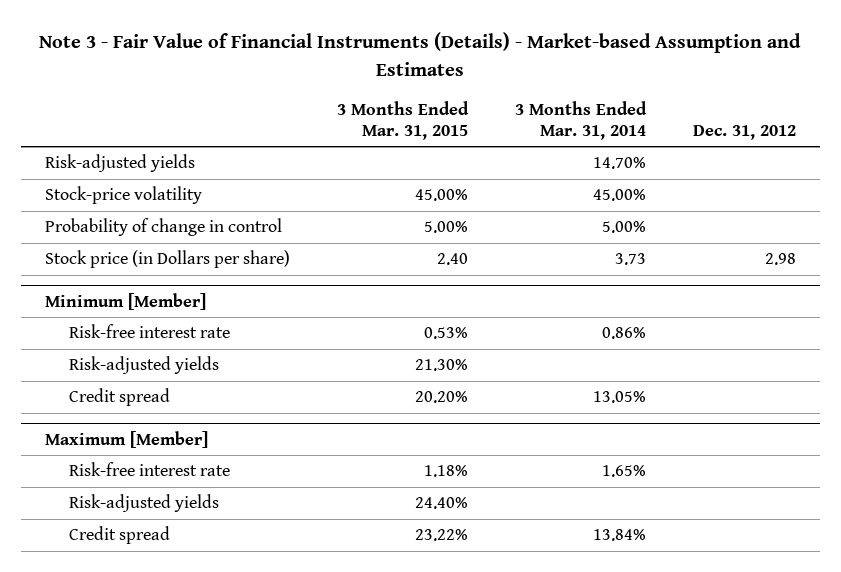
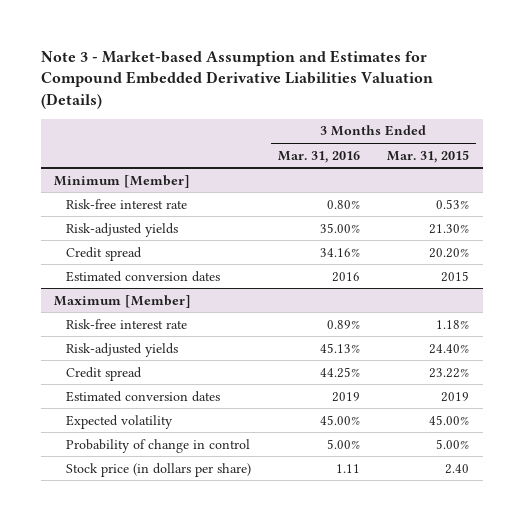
- Note 3 - Fair Value of Financial Instruments (Details) - Market-based Assumption and Estimates
+ Note 3 - Market-based Assumption and Estimates for Compound Embedded Derivative Liabilities Valuation (Details)
- | 3 Months Ended Mar. 31, 2015 | 3 Months Ended Mar. 31, 2014 | Dec. 31, 2012
+ | 3 Months Ended Mar. 31, 2016 | 3 Months Ended Mar. 31, 2015
- Risk-adjusted yields | | 14.70% |
- Stock-price volatility | 45.00% | 45.00% |
- Probability of change in control | 5.00% | 5.00% |
- Stock price (in Dollars per share) | 2.40 | 3.73 | 2.98
@ Minimum [Member]
+ Estimated conversion dates | 2016 | 2015
@ Maximum [Member]
+ Estimated conversion dates | 2019 | 2019
+ Expected volatility | 45.00% | 45.00%
+ Probability of change in control | 5.00% | 5.00%
+ Stock price (in dollars per share) | 1.11 | 2.40

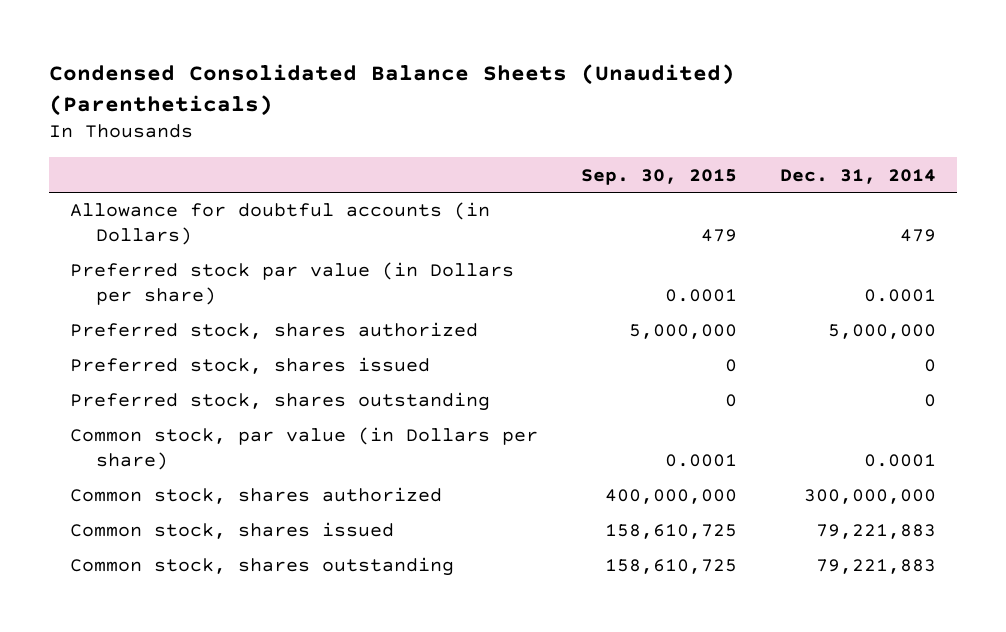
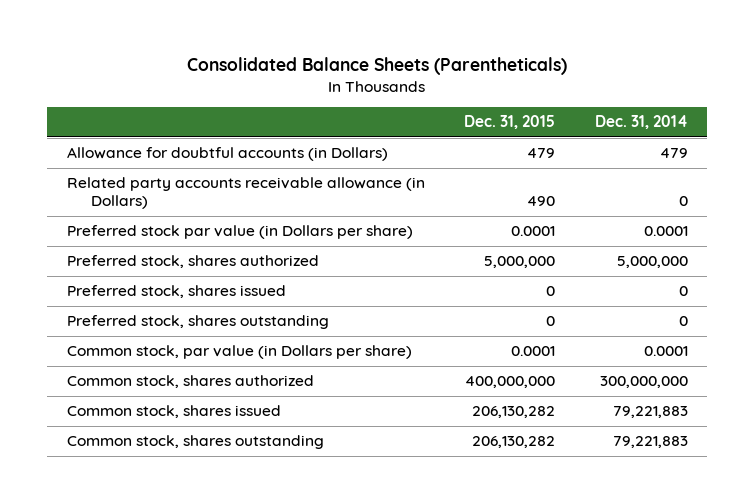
- Condensed Consolidated Balance Sheets (Unaudited) (Parentheticals)
+ Consolidated Balance Sheets (Parentheticals)
- | Sep. 30, 2015 | Dec. 31, 2014
+ | Dec. 31, 2015 | Dec. 31, 2014
+ Related party accounts receivable allowance (in Dollars) | 490 | 0

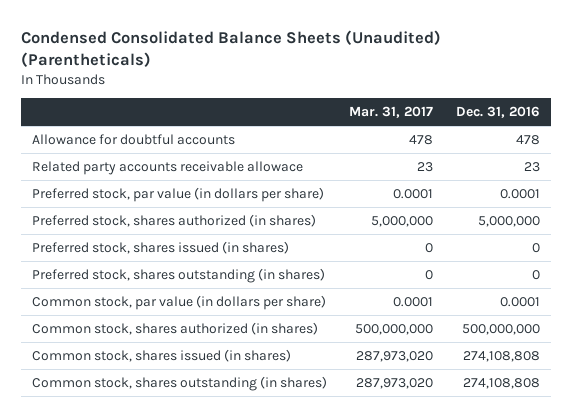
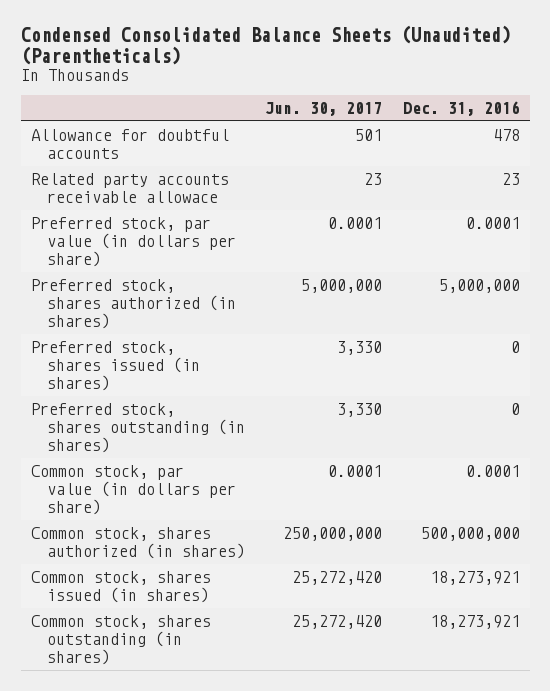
- | Mar. 31, 2017 | Dec. 31, 2016
+ | Jun. 30, 2017 | Dec. 31, 2016
- Common stock, shares issued (in shares) | 287,973,020 | 274,108,808
- Common stock, shares outstanding (in shares) | 287,973,020 | 274,108,808
+ Common stock, shares issued (in shares) | 25,272,420 | 18,273,921
+ Common stock, shares outstanding (in shares) | 25,272,420 | 18,273,921

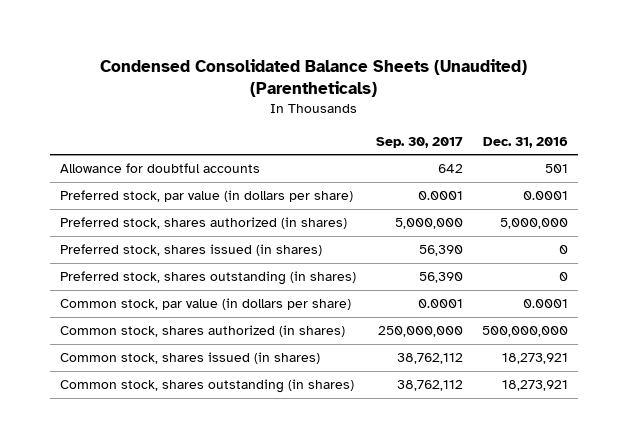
- | Jun. 30, 2017 | Dec. 31, 2016
+ | Sep. 30, 2017 | Dec. 31, 2016
- Allowance for doubtful accounts | 501 | 478
- Related party accounts receivable allowace | 23 | 23
+ Allowance for doubtful accounts | 642 | 501

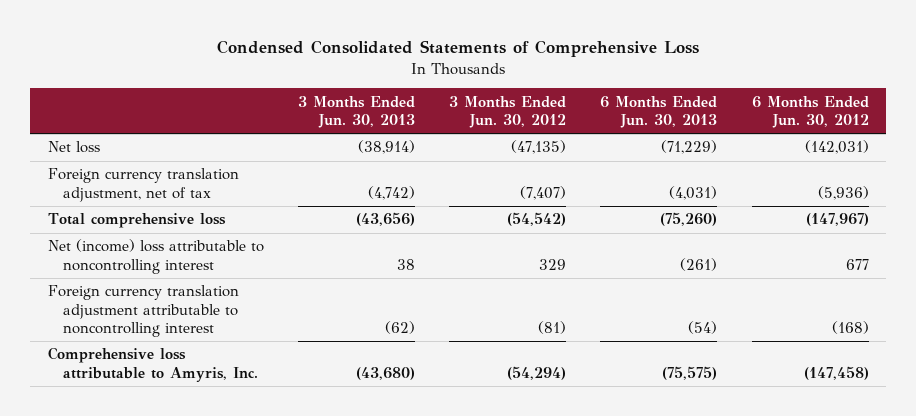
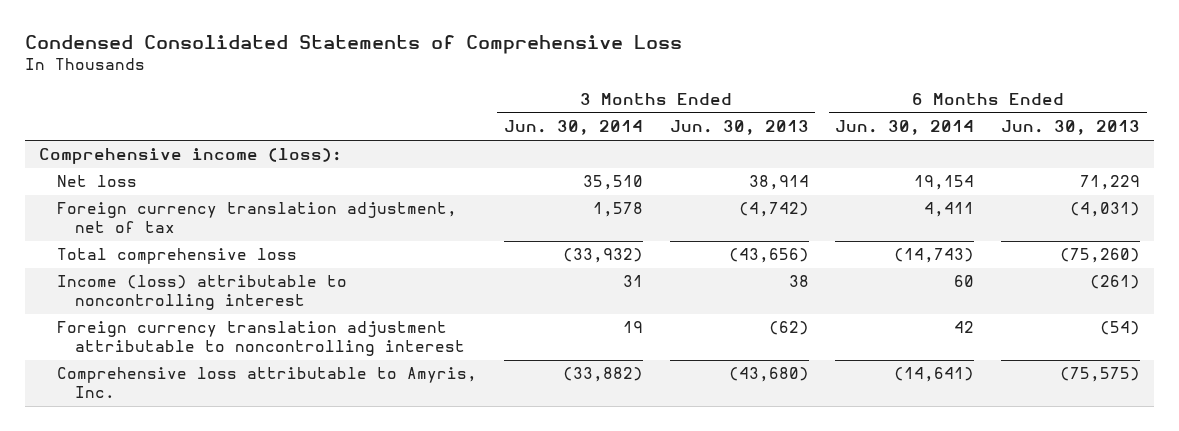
- | 3 Months Ended Jun. 30, 2013 | 3 Months Ended Jun. 30, 2012 | 6 Months Ended Jun. 30, 2013 | 6 Months Ended Jun. 30, 2012
+ | 3 Months Ended Jun. 30, 2014 | 3 Months Ended Jun. 30, 2013 | 6 Months Ended Jun. 30, 2014 | 6 Months Ended Jun. 30, 2013
- Net loss | (38,914) | (47,135) | (71,229) | (142,031)
+ Comprehensive income (loss):
+ Net loss | 35,510 | 38,914 | 19,154 | 71,229
- Net (income) loss attributable to noncontrolling interest | 38 | 329 | (261) | 677
+ Income (loss) attributable to noncontrolling interest | 31 | 38 | 60 | (261)

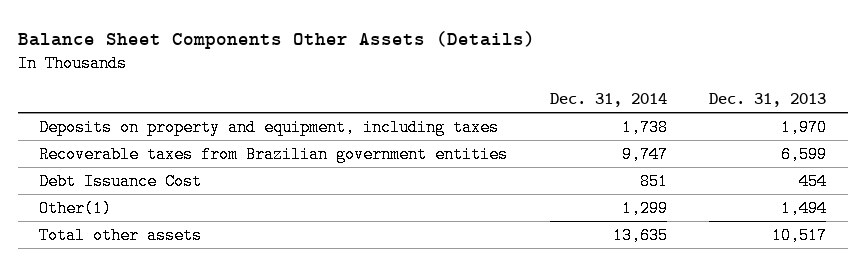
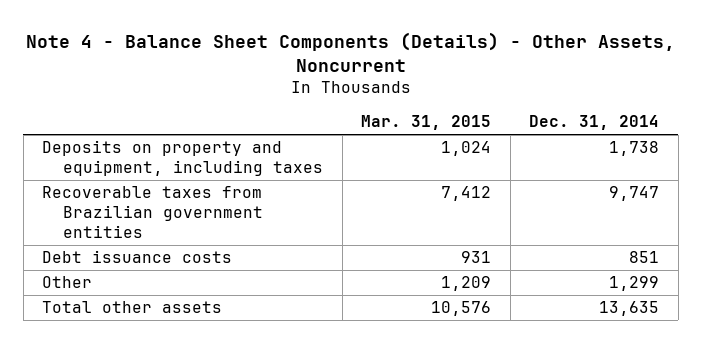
- Balance Sheet Components Other Assets (Details)
+ Note 4 - Balance Sheet Components (Details) - Other Assets, Noncurrent
- | Dec. 31, 2014 | Dec. 31, 2013
+ | Mar. 31, 2015 | Dec. 31, 2014
- Debt Issuance Cost | 851 | 454
- Other(1) | 1,299 | 1,494
+ Debt issuance costs | 931 | 851
+ Other | 1,209 | 1,299

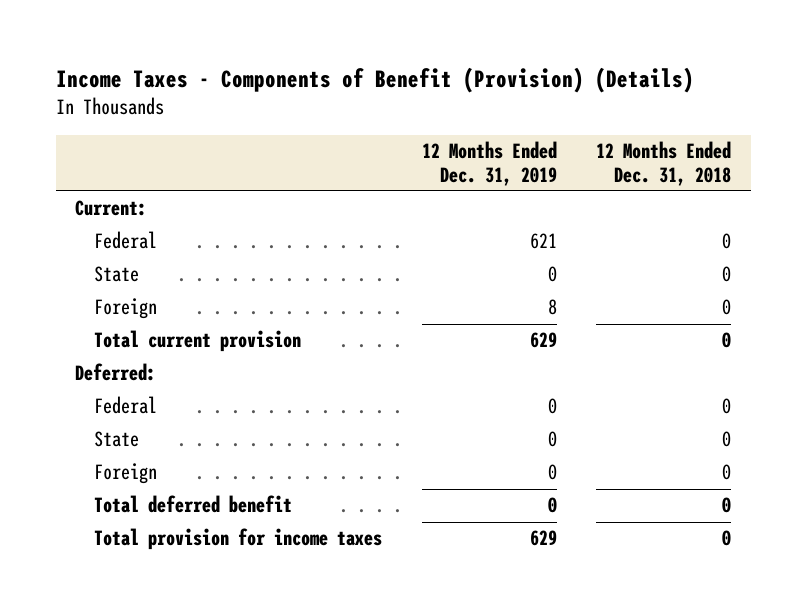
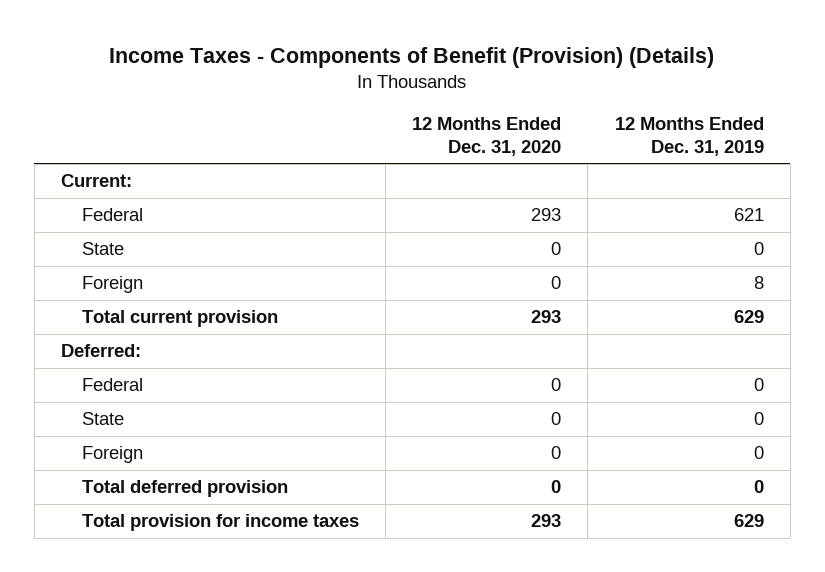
- | 12 Months Ended Dec. 31, 2019 | 12 Months Ended Dec. 31, 2018
+ | 12 Months Ended Dec. 31, 2020 | 12 Months Ended Dec. 31, 2019
- Total deferred benefit | 0 | 0
+ Total deferred provision | 0 | 0

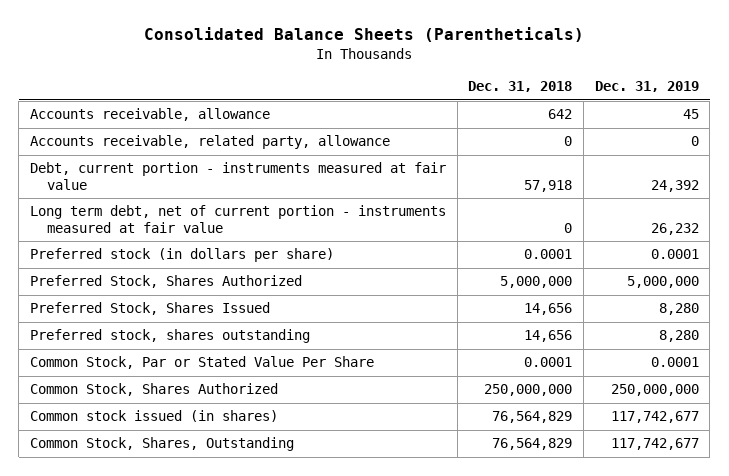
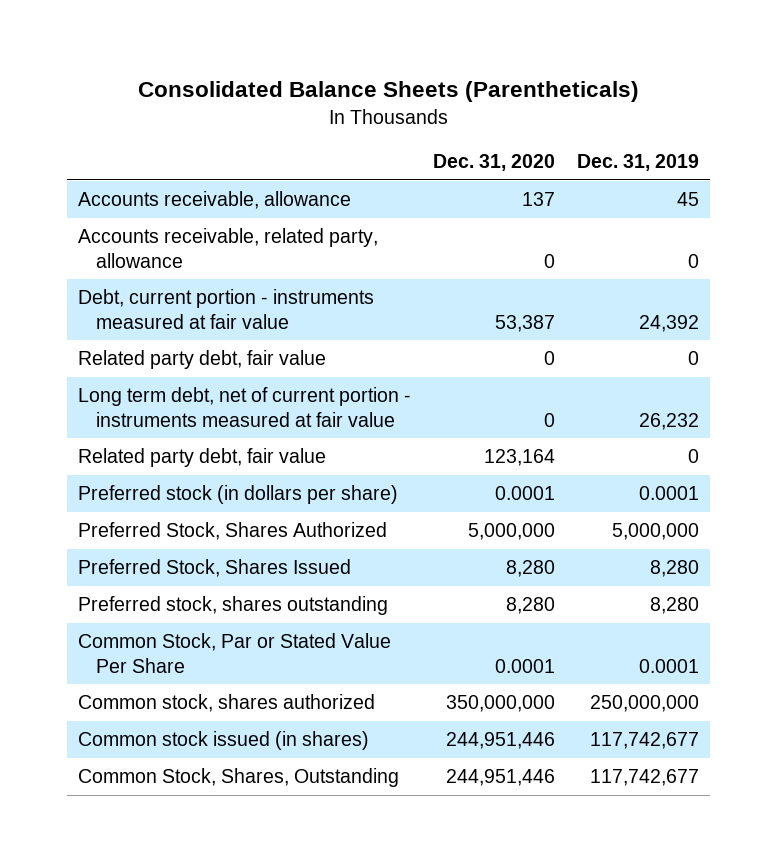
- | Dec. 31, 2018 | Dec. 31, 2019
+ | Dec. 31, 2020 | Dec. 31, 2019
+ Related party debt, fair value | 0 | 0
+ Related party debt, fair value | 123,164 | 0
- Common Stock, Shares Authorized | 250,000,000 | 250,000,000
+ Common stock, shares authorized | 350,000,000 | 250,000,000

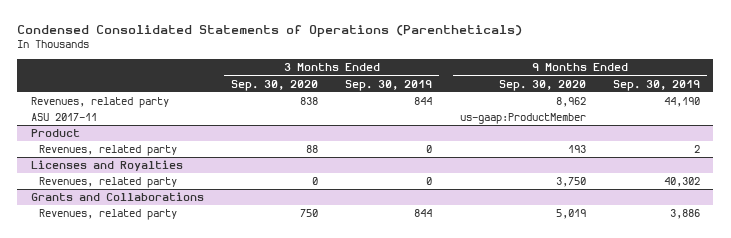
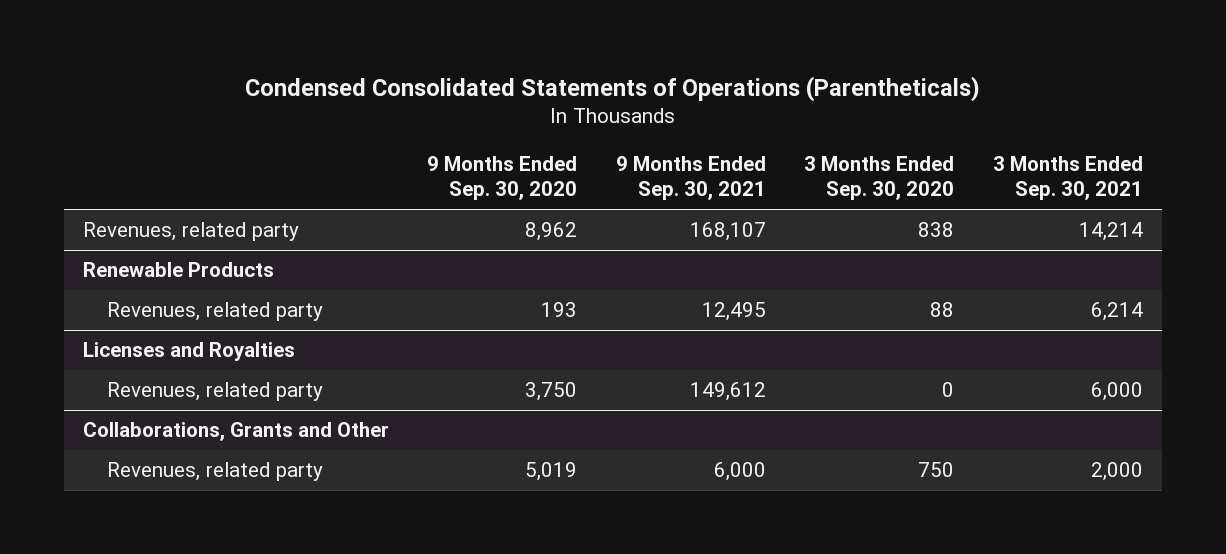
- | 3 Months Ended Sep. 30, 2020 | 3 Months Ended Sep. 30, 2019 | 9 Months Ended Sep. 30, 2020 | 9 Months Ended Sep. 30, 2019
+ | 9 Months Ended Sep. 30, 2020 | 9 Months Ended Sep. 30, 2021 | 3 Months Ended Sep. 30, 2020 | 3 Months Ended Sep. 30, 2021
- ASU 2017-11 | | | us-gaap:ProductMember |
- Product
+ Renewable Products
- Grants and Collaborations
+ Collaborations, Grants and Other

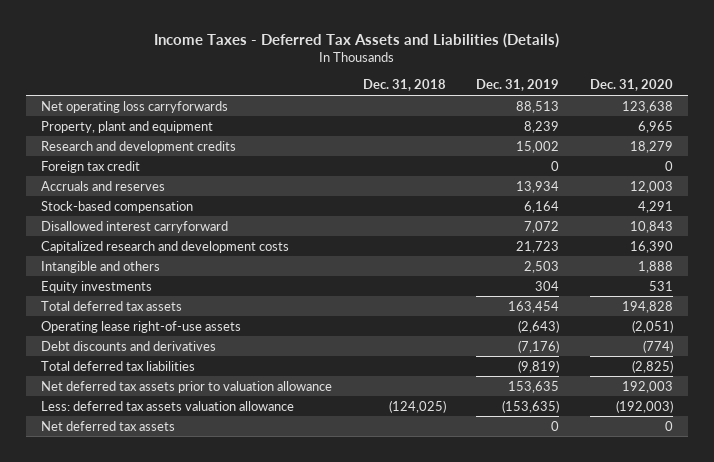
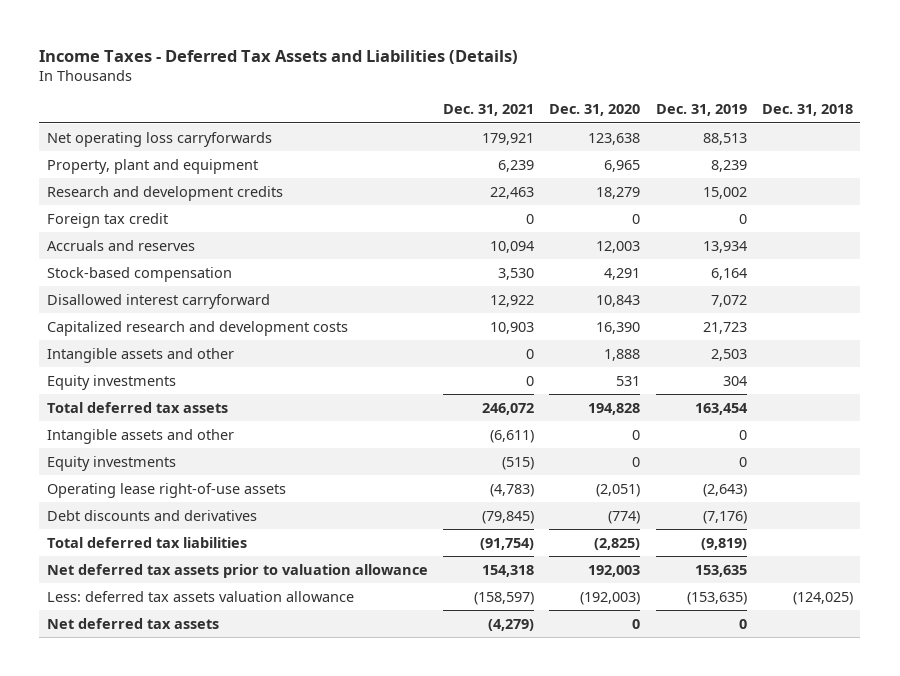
- | Dec. 31, 2018 | Dec. 31, 2019 | Dec. 31, 2020
+ | Dec. 31, 2021 | Dec. 31, 2020 | Dec. 31, 2019 | Dec. 31, 2018
- Intangible and others | | 2,503 | 1,888
+ Intangible assets and other | 0 | 1,888 | 2,503 |
+ Intangible assets and other | (6,611) | 0 | 0 |
+ Equity investments | (515) | 0 | 0 |

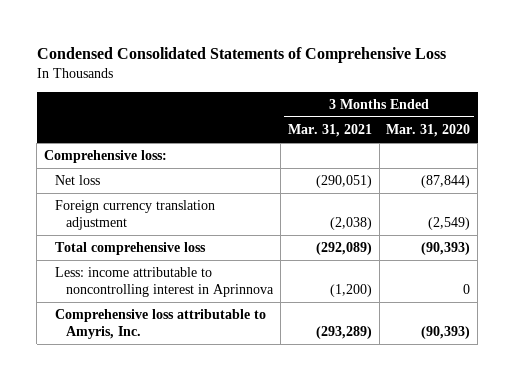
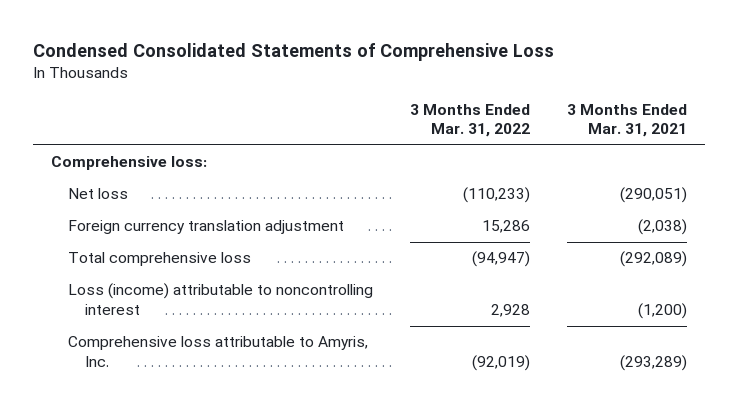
- | 3 Months Ended Mar. 31, 2021 | 3 Months Ended Mar. 31, 2020
+ | 3 Months Ended Mar. 31, 2022 | 3 Months Ended Mar. 31, 2021
- Less: income attributable to noncontrolling interest in Aprinnova | (1,200) | 0
+ Loss (income) attributable to noncontrolling interest | 2,928 | (1,200)

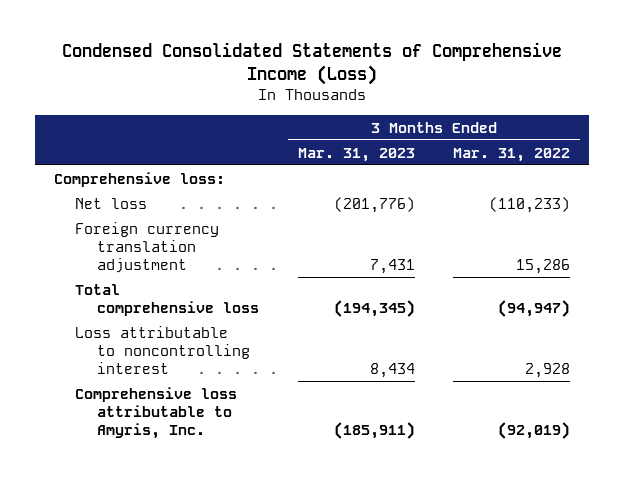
- Condensed Consolidated Statements of Comprehensive Loss
+ Condensed Consolidated Statements of Comprehensive Income (Loss)
- | 3 Months Ended Mar. 31, 2022 | 3 Months Ended Mar. 31, 2021
+ | 3 Months Ended Mar. 31, 2023 | 3 Months Ended Mar. 31, 2022
- Loss (income) attributable to noncontrolling interest | 2,928 | (1,200)
+ Loss attributable to noncontrolling interest | 8,434 | 2,928

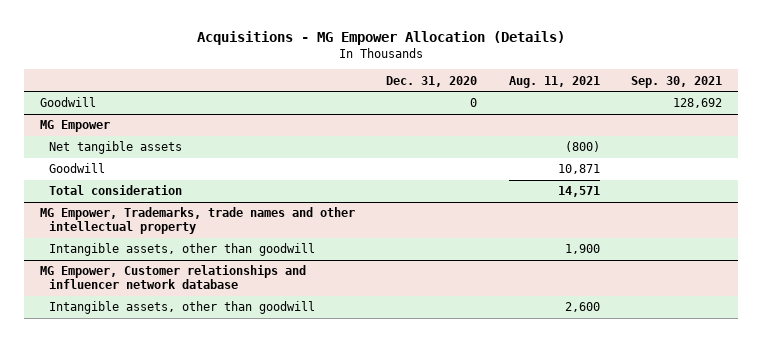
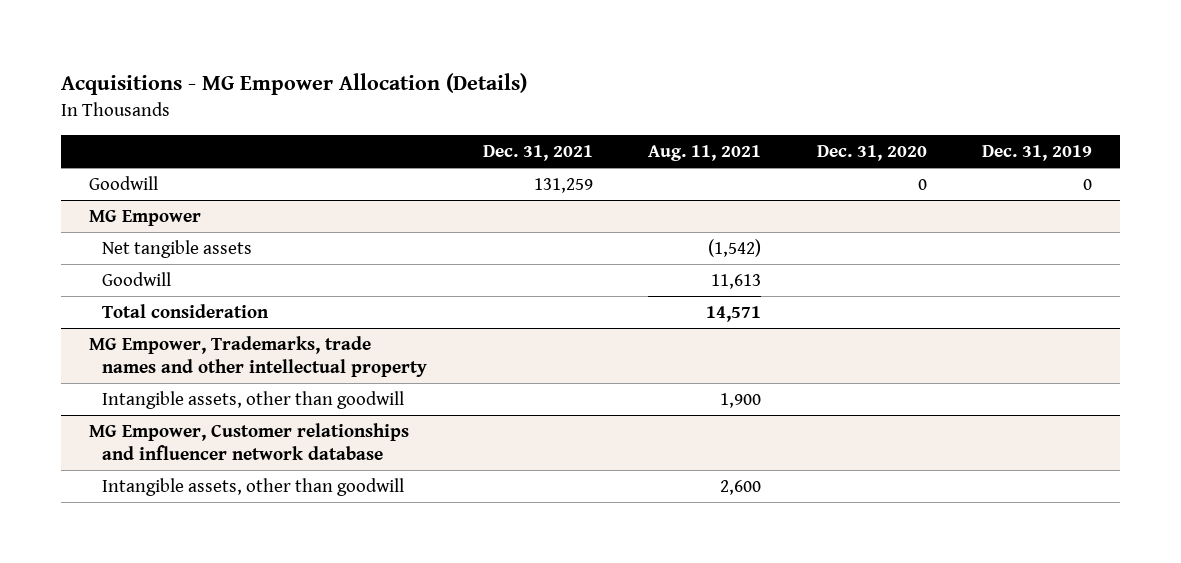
- | Dec. 31, 2020 | Aug. 11, 2021 | Sep. 30, 2021
+ | Dec. 31, 2021 | Aug. 11, 2021 | Dec. 31, 2020 | Dec. 31, 2019
@ MG Empower
- Net tangible assets | | (800) |
- Goodwill | | 10,871 |
+ Net tangible assets | | (1,542) | |
+ Goodwill | | 11,613 | |

